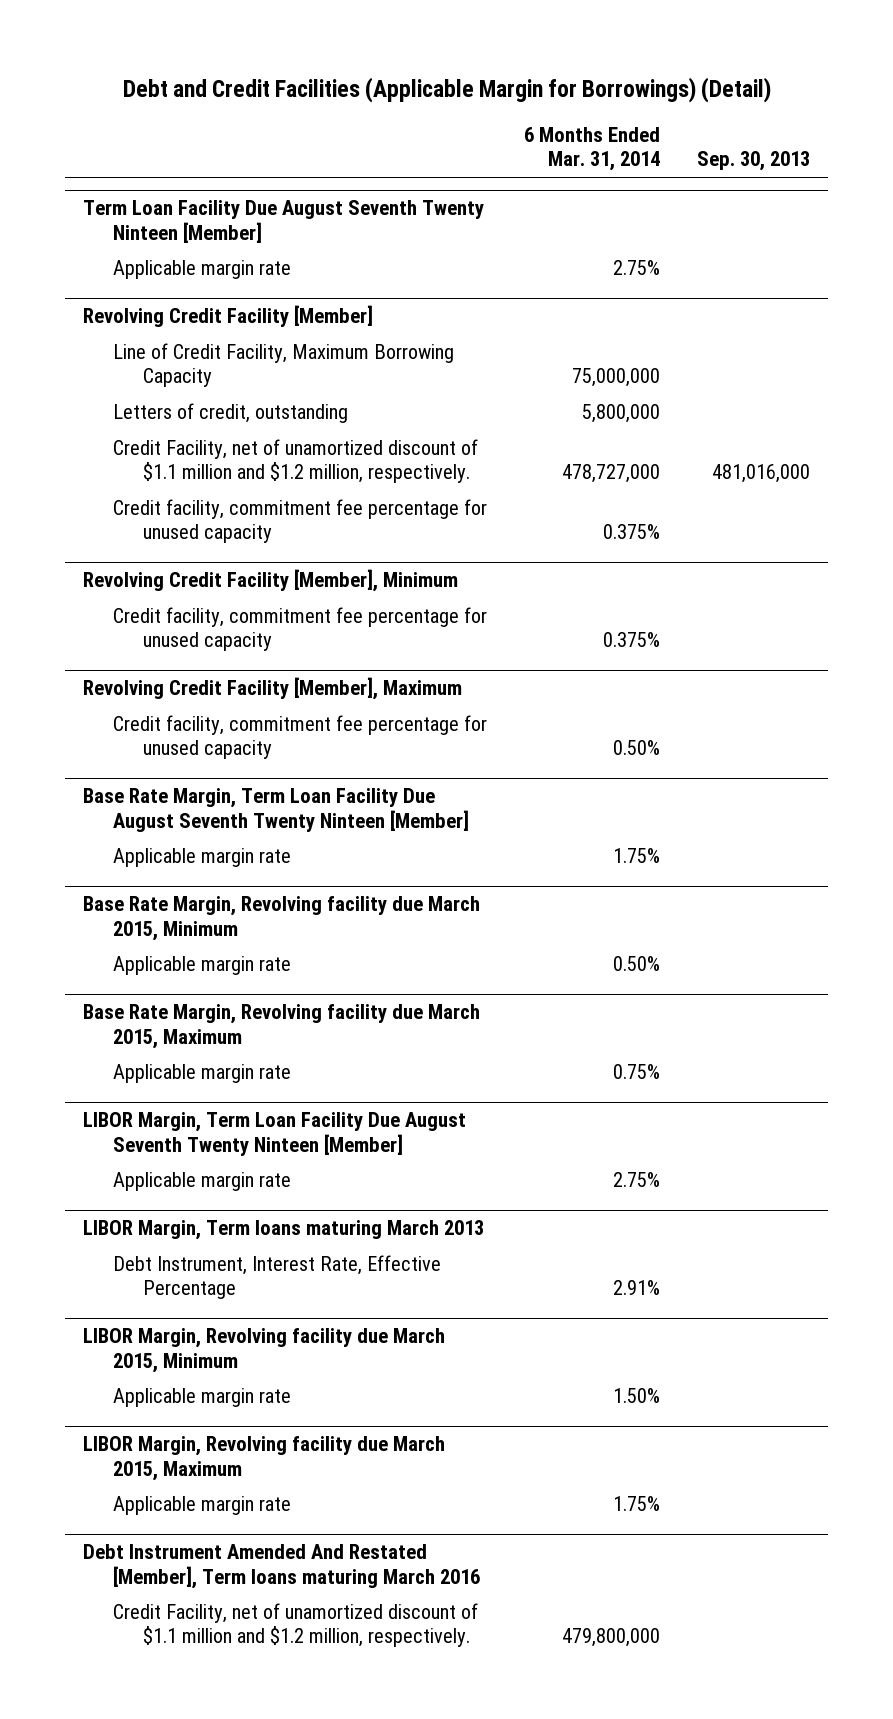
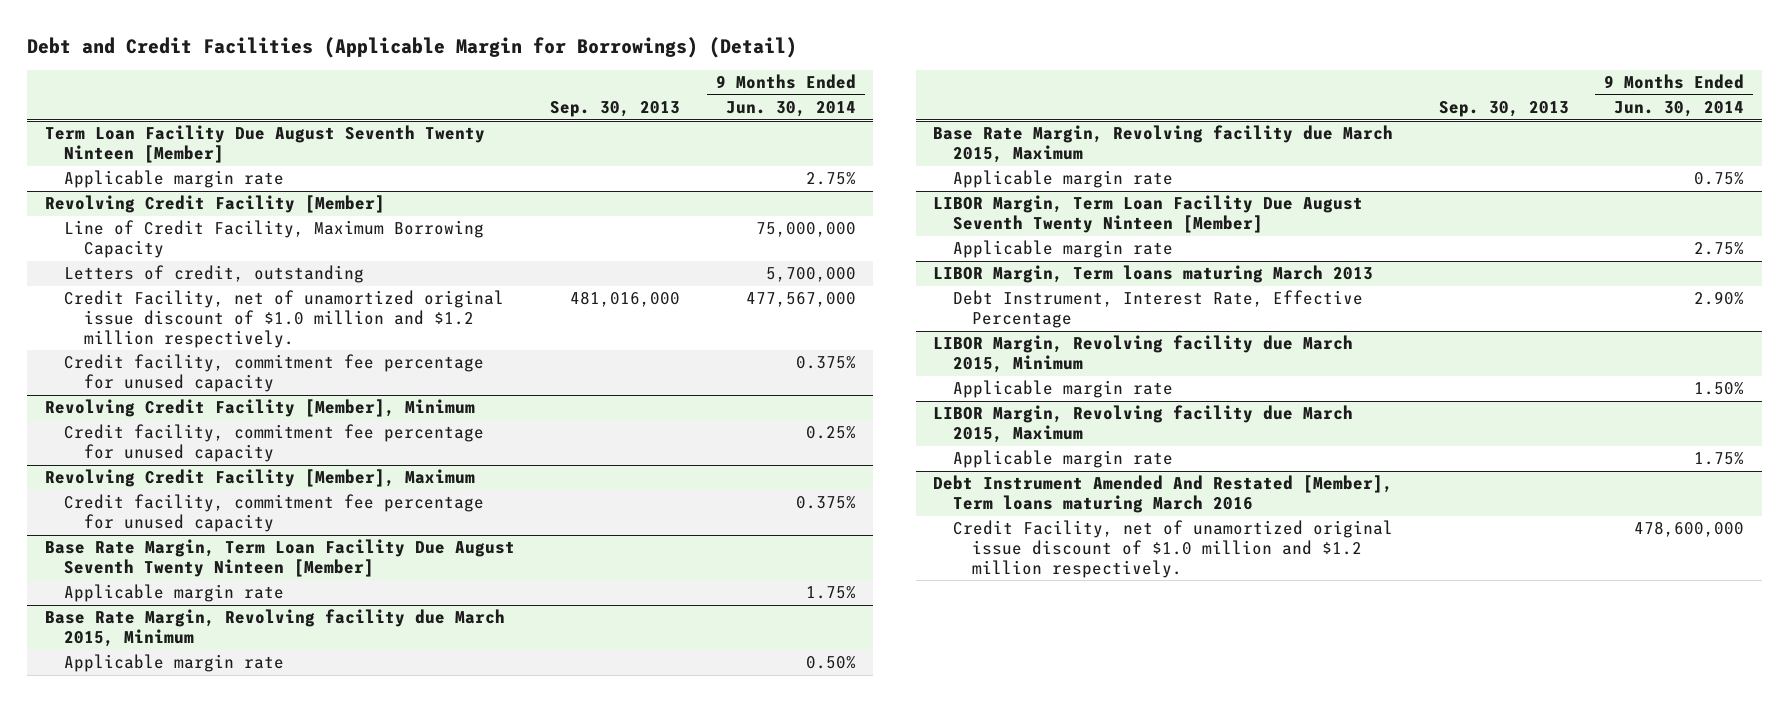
- | 6 Months Ended Mar. 31, 2014 | Sep. 30, 2013
+ | Sep. 30, 2013 | 9 Months Ended Jun. 30, 2014
@ Revolving Credit Facility [Member]
- Credit Facility, net of unamortized discount of $1.1 million and $1.2 million, respectively. | 478,727,000 | 481,016,000
+ Credit Facility, net of unamortized original issue discount of $1.0 million and $1.2 million respectively. | 481,016,000 | 477,567,000
@ Debt Instrument Amended And Restated [Member], Term loans maturing March 2016
- Credit Facility, net of unamortized discount of $1.1 million and $1.2 million, respectively. | 479,800,000 |
+ Credit Facility, net of unamortized original issue discount of $1.0 million and $1.2 million respectively. | | 478,600,000

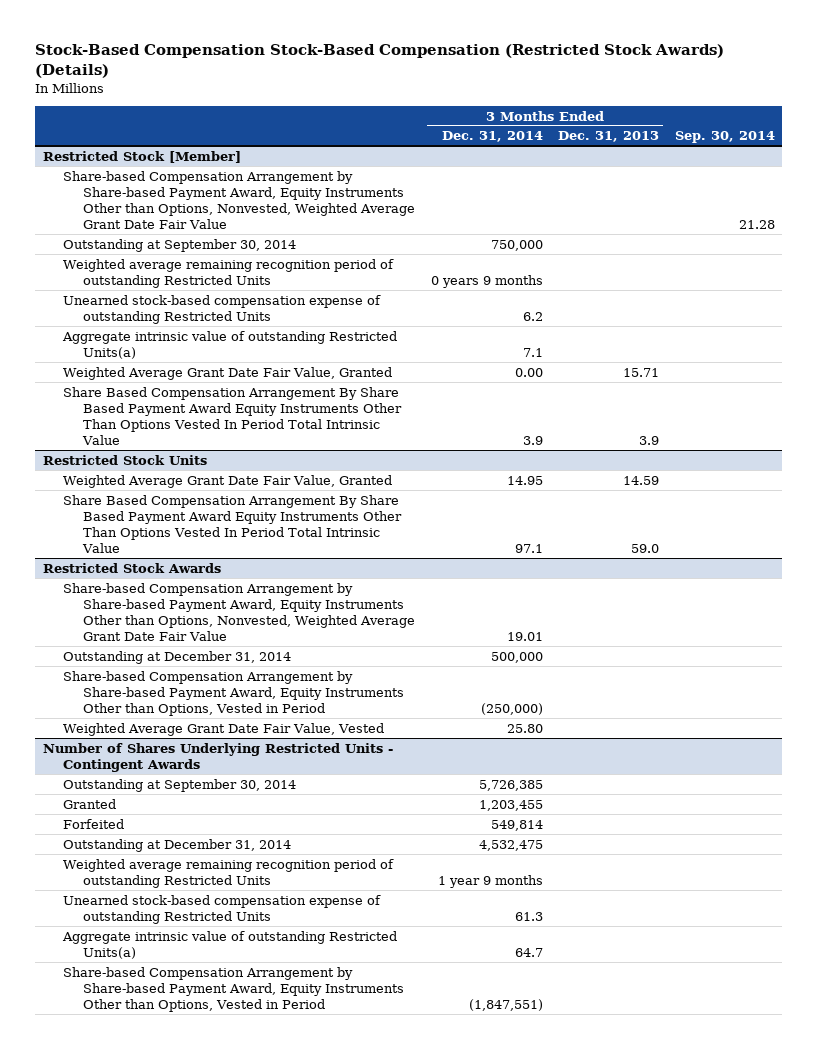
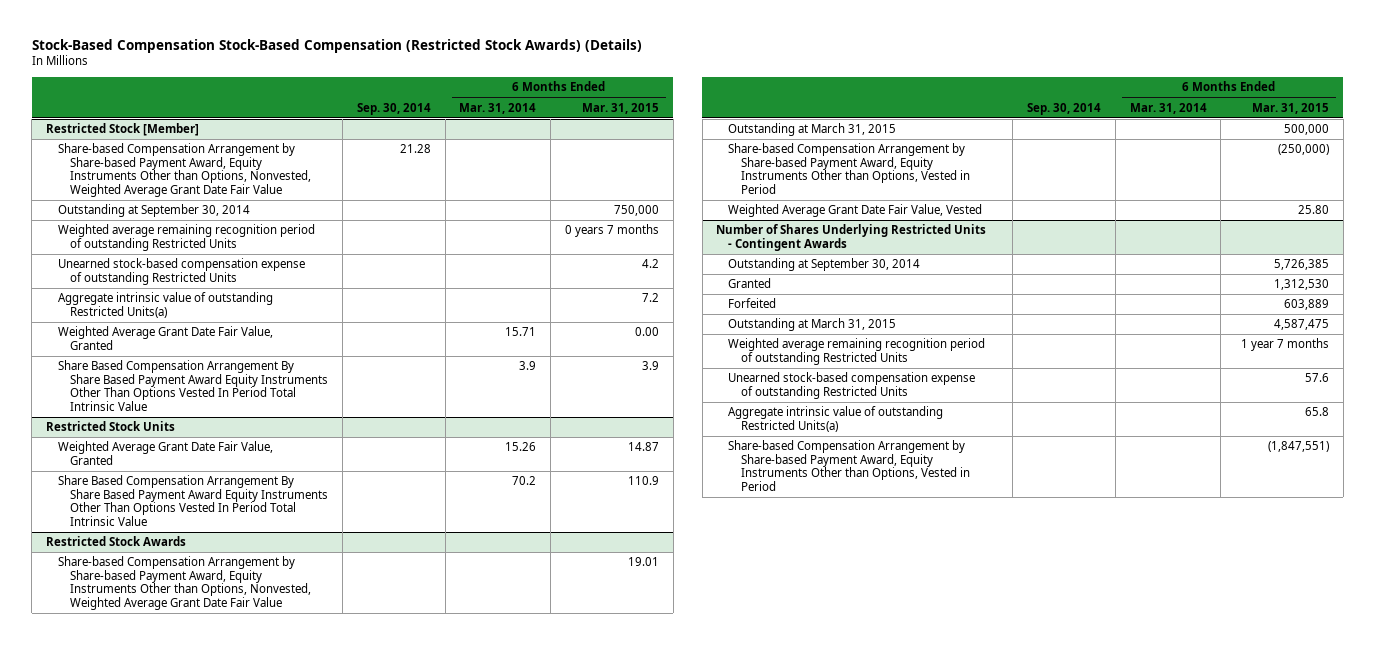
- | 3 Months Ended Dec. 31, 2014 | 3 Months Ended Dec. 31, 2013 | Sep. 30, 2014
+ | Sep. 30, 2014 | 6 Months Ended Mar. 31, 2014 | 6 Months Ended Mar. 31, 2015
@ Restricted Stock Awards
- Outstanding at December 31, 2014 | 500,000 | |
+ Outstanding at March 31, 2015 | | | 500,000
@ Number of Shares Underlying Restricted Units - Contingent Awards
- Outstanding at December 31, 2014 | 4,532,475 | |
+ Outstanding at March 31, 2015 | | | 4,587,475

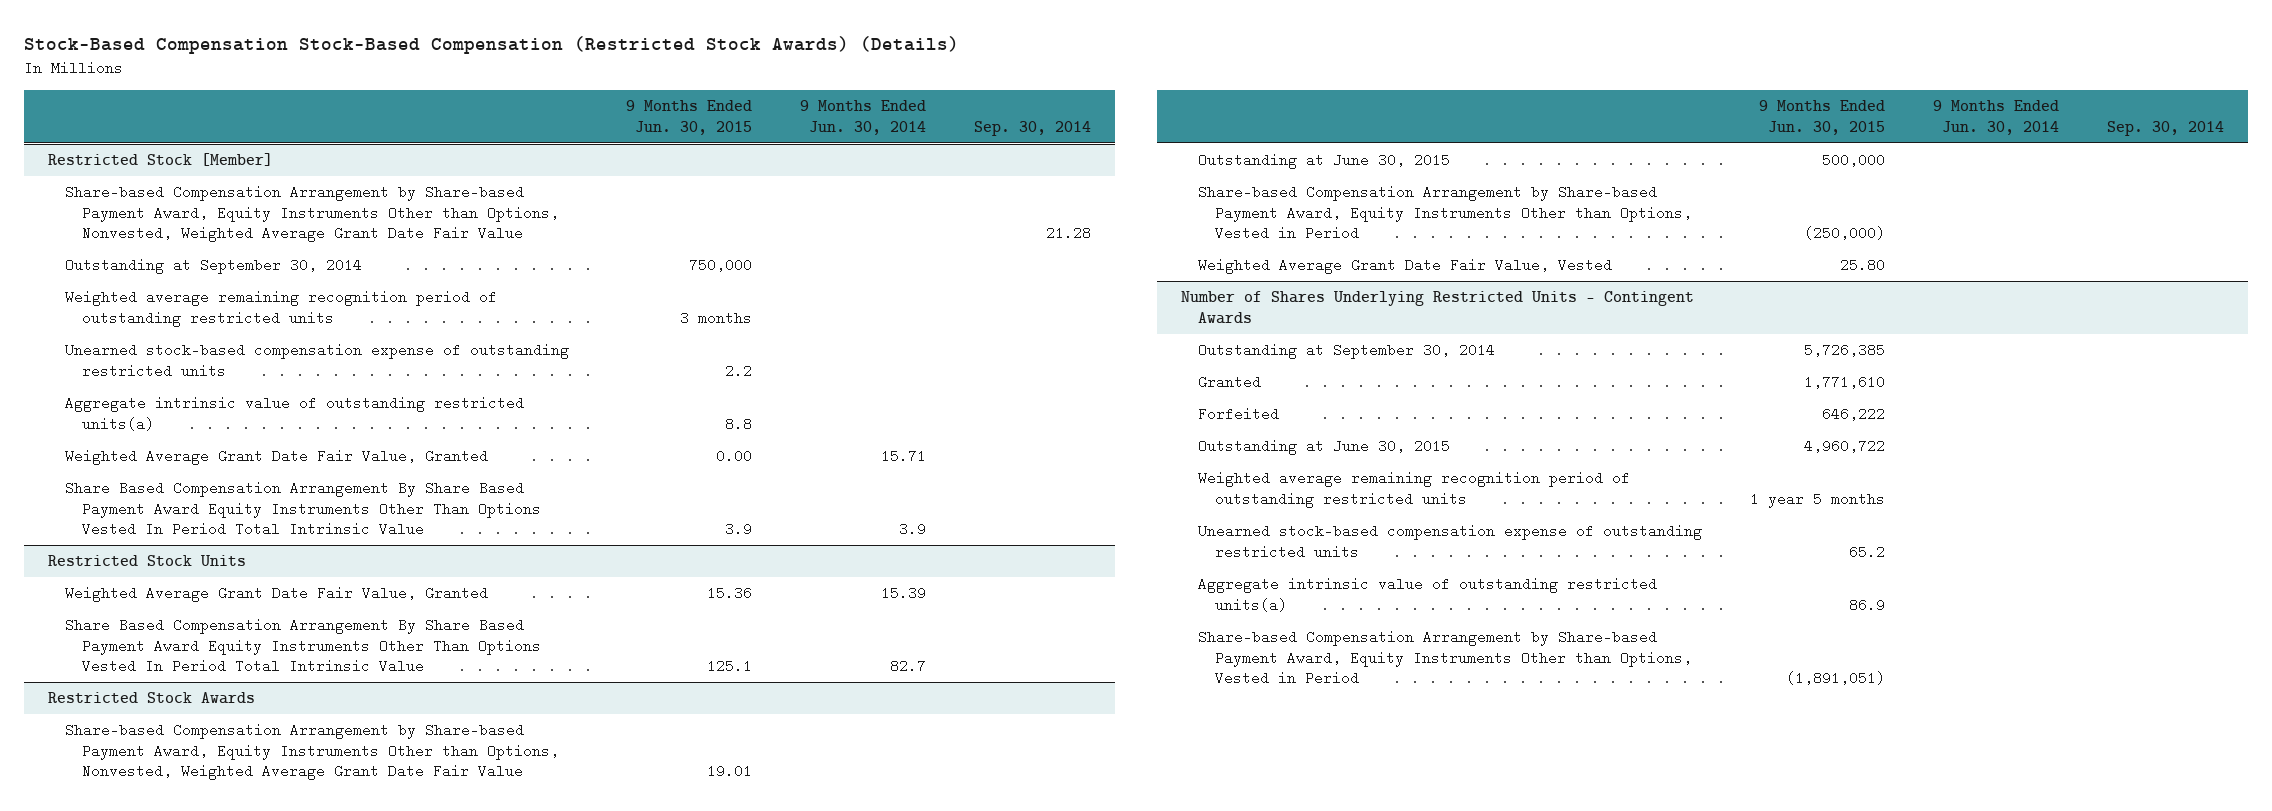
- | Sep. 30, 2014 | 6 Months Ended Mar. 31, 2014 | 6 Months Ended Mar. 31, 2015
+ | 9 Months Ended Jun. 30, 2015 | 9 Months Ended Jun. 30, 2014 | Sep. 30, 2014
@ Restricted Stock [Member]
- Weighted average remaining recognition period of outstanding Restricted Units | | | 0 years 7 months
- Unearned stock-based compensation expense of outstanding Restricted Units | | | 4.2
- Aggregate intrinsic value of outstanding Restricted Units(a) | | | 7.2
+ Weighted average remaining recognition period of outstanding restricted units | 3 months | |
+ Unearned stock-based compensation expense of outstanding restricted units | 2.2 | |
+ Aggregate intrinsic value of outstanding restricted units(a) | 8.8 | |
@ Restricted Stock Awards
- Outstanding at March 31, 2015 | | | 500,000
+ Outstanding at June 30, 2015 | 500,000 | |
@ Number of Shares Underlying Restricted Units - Contingent Awards
- Outstanding at March 31, 2015 | | | 4,587,475
- Weighted average remaining recognition period of outstanding Restricted Units | | | 1 year 7 months
- Unearned stock-based compensation expense of outstanding Restricted Units | | | 57.6
- Aggregate intrinsic value of outstanding Restricted Units(a) | | | 65.8
+ Outstanding at June 30, 2015 | 4,960,722 | |
+ Weighted average remaining recognition period of outstanding restricted units | 1 year 5 months | |
+ Unearned stock-based compensation expense of outstanding restricted units | 65.2 | |
+ Aggregate intrinsic value of outstanding restricted units(a) | 86.9 | |

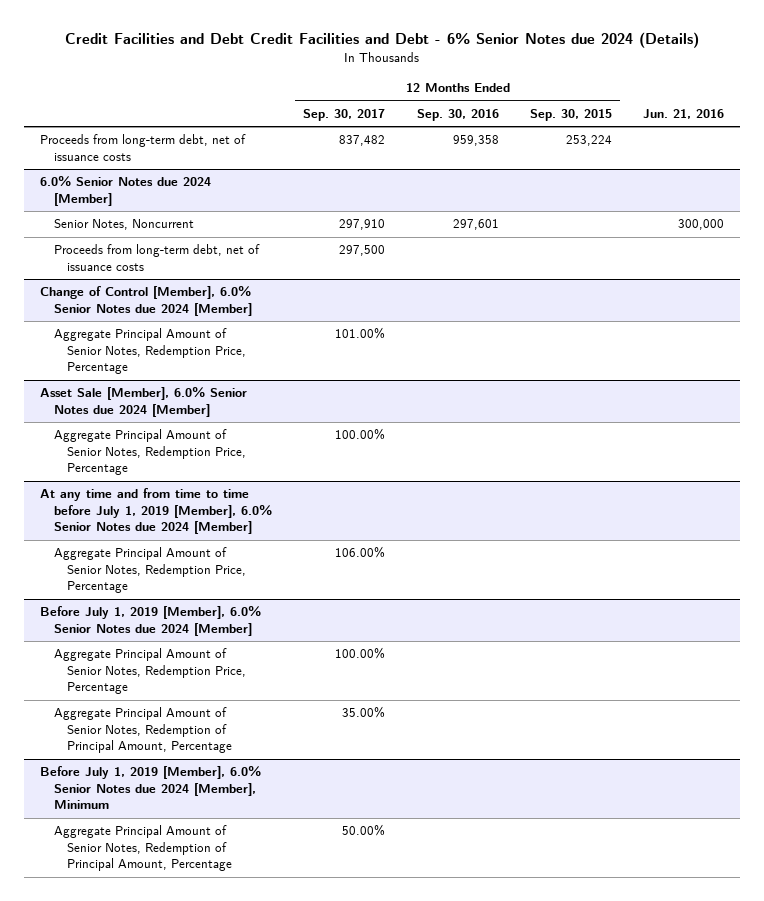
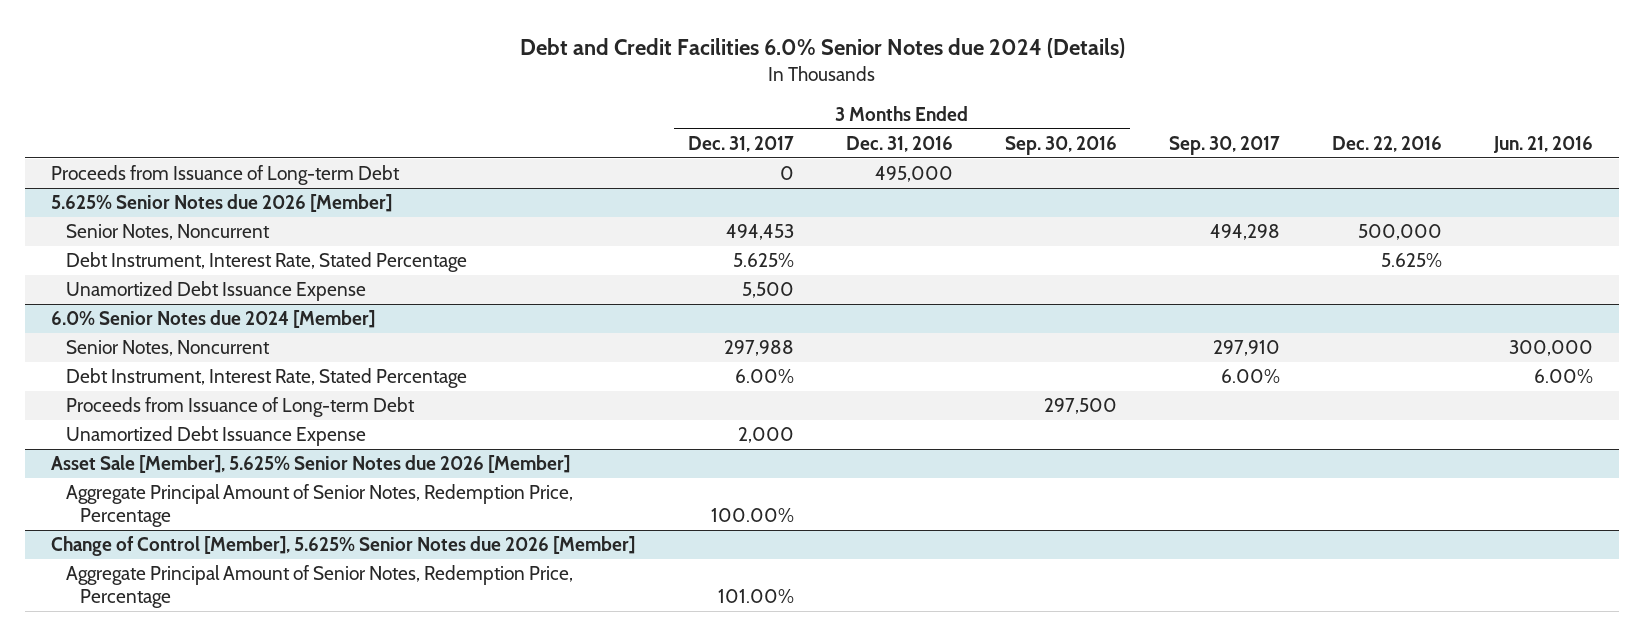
- Credit Facilities and Debt Credit Facilities and Debt - 6% Senior Notes due 2024 (Details)
+ Debt and Credit Facilities 6.0% Senior Notes due 2024 (Details)
- | 12 Months Ended Sep. 30, 2017 | 12 Months Ended Sep. 30, 2016 | 12 Months Ended Sep. 30, 2015 | Jun. 21, 2016
+ | 3 Months Ended Dec. 31, 2017 | 3 Months Ended Dec. 31, 2016 | 3 Months Ended Sep. 30, 2016 | Sep. 30, 2017 | Dec. 22, 2016 | Jun. 21, 2016
- Proceeds from long-term debt, net of issuance costs | 837,482 | 959,358 | 253,224 |
+ Proceeds from Issuance of Long-term Debt | 0 | 495,000 | | | |
+ 5.625% Senior Notes due 2026 [Member]
+ Senior Notes, Noncurrent | 494,453 | | | 494,298 | 500,000 |
+ Debt Instrument, Interest Rate, Stated Percentage | 5.625% | | | | 5.625% |
+ Unamortized Debt Issuance Expense | 5,500 | | | | |
@ 6.0% Senior Notes due 2024 [Member]
- Proceeds from long-term debt, net of issuance costs | 297,500 | | |
- Change of Control [Member], 6.0% Senior Notes due 2024 [Member]
@ 6.0% Senior Notes due 2024 [Member]
+ Debt Instrument, Interest Rate, Stated Percentage | 6.00% | | | 6.00% | | 6.00%
+ Proceeds from Issuance of Long-term Debt | | | 297,500 | | |
+ Unamortized Debt Issuance Expense | 2,000 | | | | |
+ Asset Sale [Member], 5.625% Senior Notes due 2026 [Member]
+ Aggregate Principal Amount of Senior Notes, Redemption Price, Percentage | 100.00% | | | | |
+ Change of Control [Member], 5.625% Senior Notes due 2026 [Member]
- Asset Sale [Member], 6.0% Senior Notes due 2024 [Member]
- Aggregate Principal Amount of Senior Notes, Redemption Price, Percentage | 100.00% | | |
- At any time and from time to time before July 1, 2019 [Member], 6.0% Senior Notes due 2024 [Member]
- Aggregate Principal Amount of Senior Notes, Redemption Price, Percentage | 106.00% | | |
- Before July 1, 2019 [Member], 6.0% Senior Notes due 2024 [Member]
- Aggregate Principal Amount of Senior Notes, Redemption Price, Percentage | 100.00% | | |
- Aggregate Principal Amount of Senior Notes, Redemption of Principal Amount, Percentage | 35.00% | | |
- Before July 1, 2019 [Member], 6.0% Senior Notes due 2024 [Member], Minimum
- Aggregate Principal Amount of Senior Notes, Redemption of Principal Amount, Percentage | 50.00% | | |

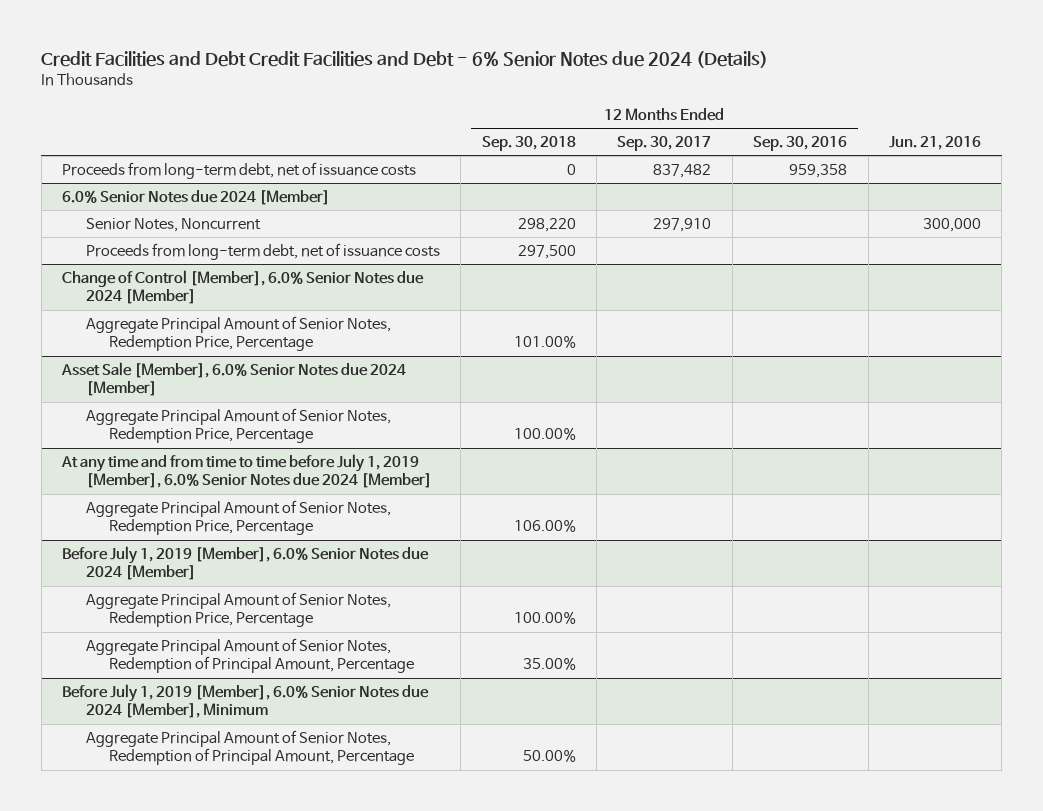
- Debt and Credit Facilities 6.0% Senior Notes due 2024 (Details)
+ Credit Facilities and Debt Credit Facilities and Debt - 6% Senior Notes due 2024 (Details)
- | 3 Months Ended Dec. 31, 2017 | 3 Months Ended Dec. 31, 2016 | 3 Months Ended Sep. 30, 2016 | Sep. 30, 2017 | Dec. 22, 2016 | Jun. 21, 2016
+ | 12 Months Ended Sep. 30, 2018 | 12 Months Ended Sep. 30, 2017 | 12 Months Ended Sep. 30, 2016 | Jun. 21, 2016
- Proceeds from Issuance of Long-term Debt | 0 | 495,000 | | | |
- 5.625% Senior Notes due 2026 [Member]
- Senior Notes, Noncurrent | 494,453 | | | 494,298 | 500,000 |
- Debt Instrument, Interest Rate, Stated Percentage | 5.625% | | | | 5.625% |
- Unamortized Debt Issuance Expense | 5,500 | | | | |
+ Proceeds from long-term debt, net of issuance costs | 0 | 837,482 | 959,358 |
@ 6.0% Senior Notes due 2024 [Member]
- Debt Instrument, Interest Rate, Stated Percentage | 6.00% | | | 6.00% | | 6.00%
- Proceeds from Issuance of Long-term Debt | | | 297,500 | | |
- Unamortized Debt Issuance Expense | 2,000 | | | | |
- Asset Sale [Member], 5.625% Senior Notes due 2026 [Member]
- Aggregate Principal Amount of Senior Notes, Redemption Price, Percentage | 100.00% | | | | |
- Change of Control [Member], 5.625% Senior Notes due 2026 [Member]
@ 6.0% Senior Notes due 2024 [Member]
+ Proceeds from long-term debt, net of issuance costs | 297,500 | | |
+ Change of Control [Member], 6.0% Senior Notes due 2024 [Member]
+ Asset Sale [Member], 6.0% Senior Notes due 2024 [Member]
+ Aggregate Principal Amount of Senior Notes, Redemption Price, Percentage | 100.00% | | |
+ At any time and from time to time before July 1, 2019 [Member], 6.0% Senior Notes due 2024 [Member]
+ Aggregate Principal Amount of Senior Notes, Redemption Price, Percentage | 106.00% | | |
+ Before July 1, 2019 [Member], 6.0% Senior Notes due 2024 [Member]
+ Aggregate Principal Amount of Senior Notes, Redemption Price, Percentage | 100.00% | | |
+ Aggregate Principal Amount of Senior Notes, Redemption of Principal Amount, Percentage | 35.00% | | |
+ Before July 1, 2019 [Member], 6.0% Senior Notes due 2024 [Member], Minimum
+ Aggregate Principal Amount of Senior Notes, Redemption of Principal Amount, Percentage | 50.00% | | |

